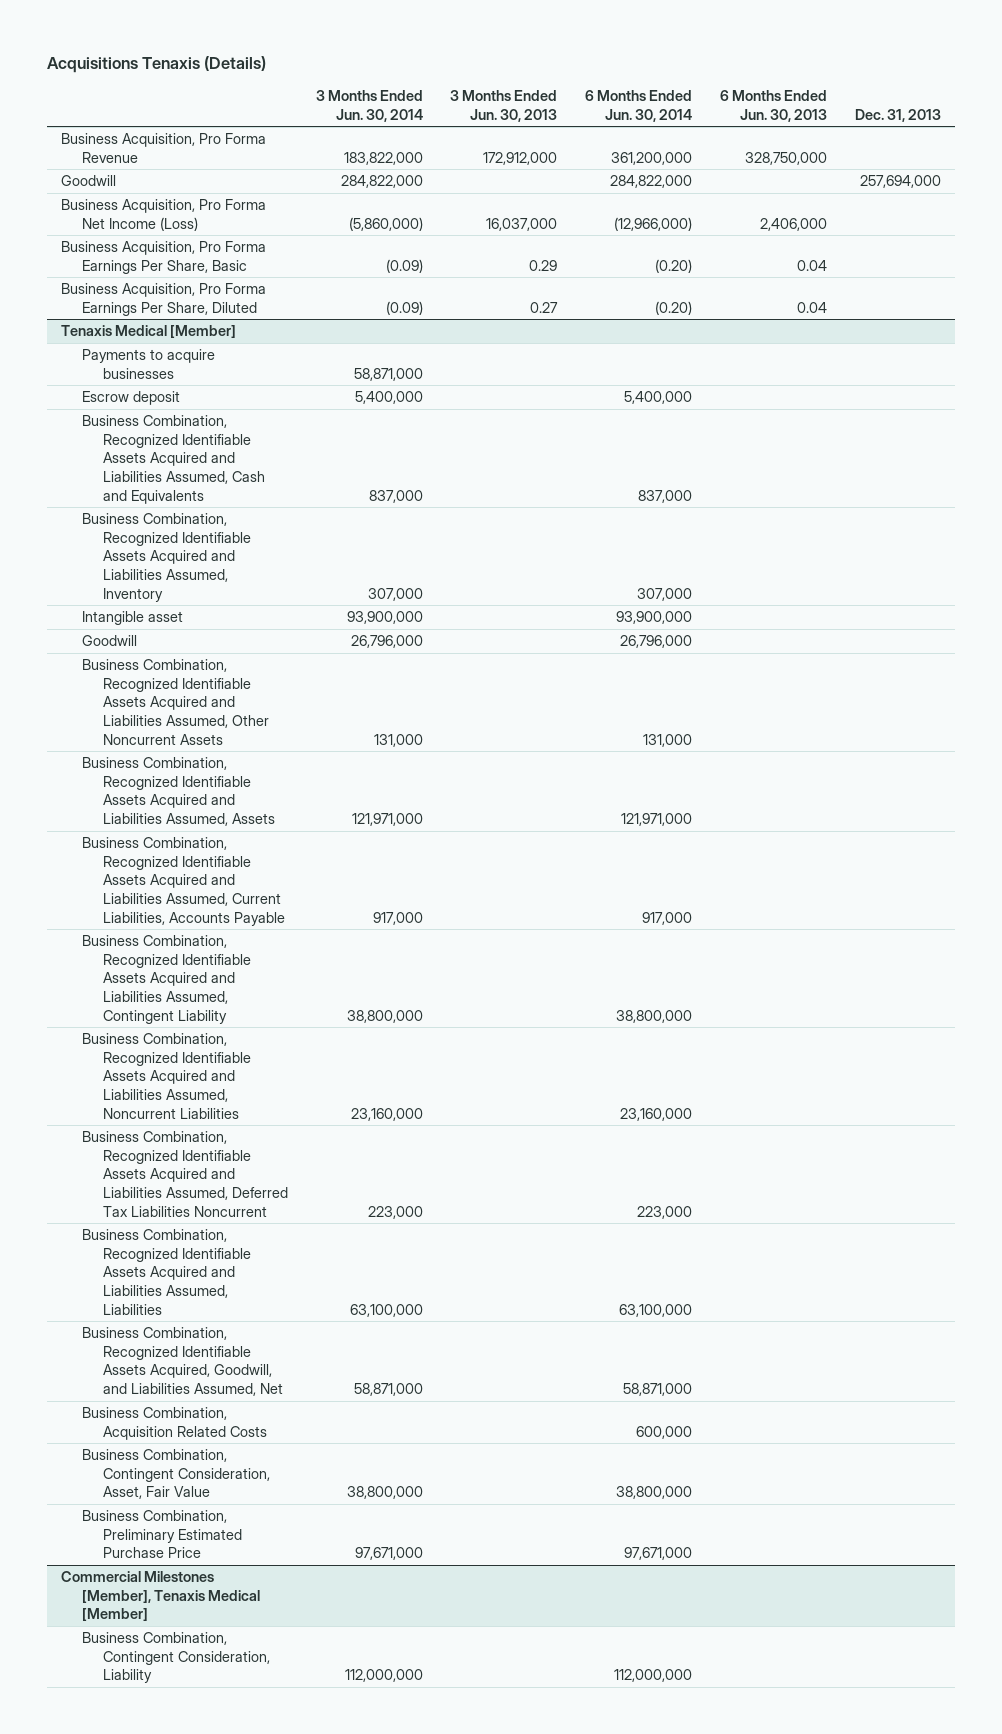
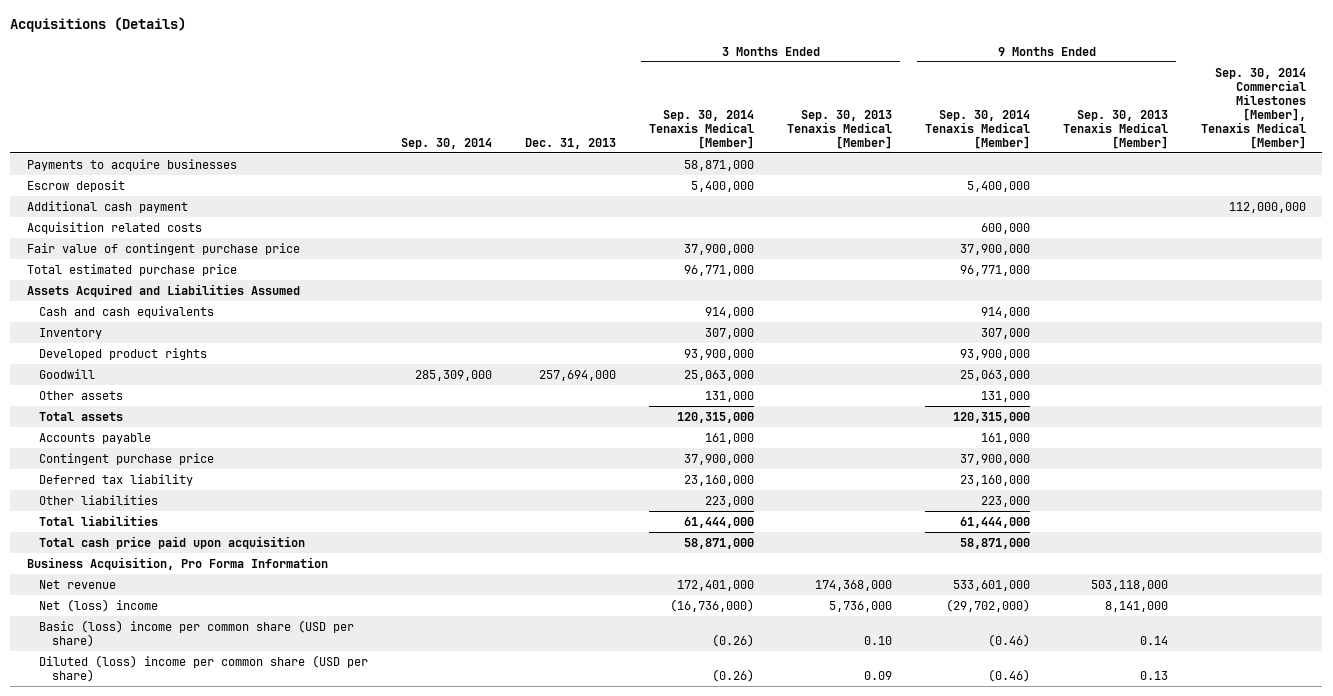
- Acquisitions Tenaxis (Details)
+ Acquisitions (Details)
- | 3 Months Ended Jun. 30, 2014 | 3 Months Ended Jun. 30, 2013 | 6 Months Ended Jun. 30, 2014 | 6 Months Ended Jun. 30, 2013 | Dec. 31, 2013
+ | Sep. 30, 2014 | Dec. 31, 2013 | 3 Months Ended Sep. 30, 2014 Tenaxis Medical [Member] | 3 Months Ended Sep. 30, 2013 Tenaxis Medical [Member] | 9 Months Ended Sep. 30, 2014 Tenaxis Medical [Member] | 9 Months Ended Sep. 30, 2013 Tenaxis Medical [Member] | Sep. 30, 2014 Commercial Milestones [Member], Tenaxis Medical [Member]
- Business Acquisition, Pro Forma Revenue | 183,822,000 | 172,912,000 | 361,200,000 | 328,750,000 |
+ Payments to acquire businesses | | | 58,871,000 | | | |
+ Escrow deposit | | | 5,400,000 | | 5,400,000 | |
+ Additional cash payment | | | | | | | 112,000,000
+ Acquisition related costs | | | | | 600,000 | |
+ Fair value of contingent purchase price | | | 37,900,000 | | 37,900,000 | |
+ Total estimated purchase price | | | 96,771,000 | | 96,771,000 | |
+ Assets Acquired and Liabilities Assumed
+ Cash and cash equivalents | | | 914,000 | | 914,000 | |
+ Inventory | | | 307,000 | | 307,000 | |
+ Developed product rights | | | 93,900,000 | | 93,900,000 | |
- Business Acquisition, Pro Forma Net Income (Loss) | (5,860,000) | 16,037,000 | (12,966,000) | 2,406,000 |
- Business Acquisition, Pro Forma Earnings Per Share, Basic | (0.09) | 0.29 | (0.20) | 0.04 |
- Business Acquisition, Pro Forma Earnings Per Share, Diluted | (0.09) | 0.27 | (0.20) | 0.04 |
- Tenaxis Medical [Member]
- Payments to acquire businesses | 58,871,000 | | | |
- Escrow deposit | 5,400,000 | | 5,400,000 | |
- Business Combination, Recognized Identifiable Assets Acquired and Liabilities Assumed, Cash and Equivalents | 837,000 | | 837,000 | |
- Business Combination, Recognized Identifiable Assets Acquired and Liabilities Assumed, Inventory | 307,000 | | 307,000 | |
- Intangible asset | 93,900,000 | | 93,900,000 | |
- Goodwill | 26,796,000 | | 26,796,000 | |
- Business Combination, Recognized Identifiable Assets Acquired and Liabilities Assumed, Other Noncurrent Assets | 131,000 | | 131,000 | |
- Business Combination, Recognized Identifiable Assets Acquired and Liabilities Assumed, Assets | 121,971,000 | | 121,971,000 | |
- Business Combination, Recognized Identifiable Assets Acquired and Liabilities Assumed, Current Liabilities, Accounts Payable | 917,000 | | 917,000 | |
- Business Combination, Recognized Identifiable Assets Acquired and Liabilities Assumed, Contingent Liability | 38,800,000 | | 38,800,000 | |
- Business Combination, Recognized Identifiable Assets Acquired and Liabilities Assumed, Noncurrent Liabilities | 23,160,000 | | 23,160,000 | |
- Business Combination, Recognized Identifiable Assets Acquired and Liabilities Assumed, Deferred Tax Liabilities Noncurrent | 223,000 | | 223,000 | |
- Business Combination, Recognized Identifiable Assets Acquired and Liabilities Assumed, Liabilities | 63,100,000 | | 63,100,000 | |
- Business Combination, Recognized Identifiable Assets Acquired, Goodwill, and Liabilities Assumed, Net | 58,871,000 | | 58,871,000 | |
- Business Combination, Acquisition Related Costs | | | 600,000 | |
- Business Combination, Contingent Consideration, Asset, Fair Value | 38,800,000 | | 38,800,000 | |
- Business Combination, Preliminary Estimated Purchase Price | 97,671,000 | | 97,671,000 | |
- Commercial Milestones [Member], Tenaxis Medical [Member]
- Business Combination, Contingent Consideration, Liability | 112,000,000 | | 112,000,000 | |
+ Other assets | | | 131,000 | | 131,000 | |
+ Total assets | | | 120,315,000 | | 120,315,000 | |
+ Accounts payable | | | 161,000 | | 161,000 | |
+ Contingent purchase price | | | 37,900,000 | | 37,900,000 | |
+ Deferred tax liability | | | 23,160,000 | | 23,160,000 | |
+ Other liabilities | | | 223,000 | | 223,000 | |
+ Total liabilities | | | 61,444,000 | | 61,444,000 | |
+ Total cash price paid upon acquisition | | | 58,871,000 | | 58,871,000 | |
+ Business Acquisition, Pro Forma Information
+ Net revenue | | | 172,401,000 | 174,368,000 | 533,601,000 | 503,118,000 |
+ Net (loss) income | | | (16,736,000) | 5,736,000 | (29,702,000) | 8,141,000 |
+ Basic (loss) income per common share (USD per share) | | | (0.26) | 0.10 | (0.46) | 0.14 |
+ Diluted (loss) income per common share (USD per share) | | | (0.26) | 0.09 | (0.46) | 0.13 |

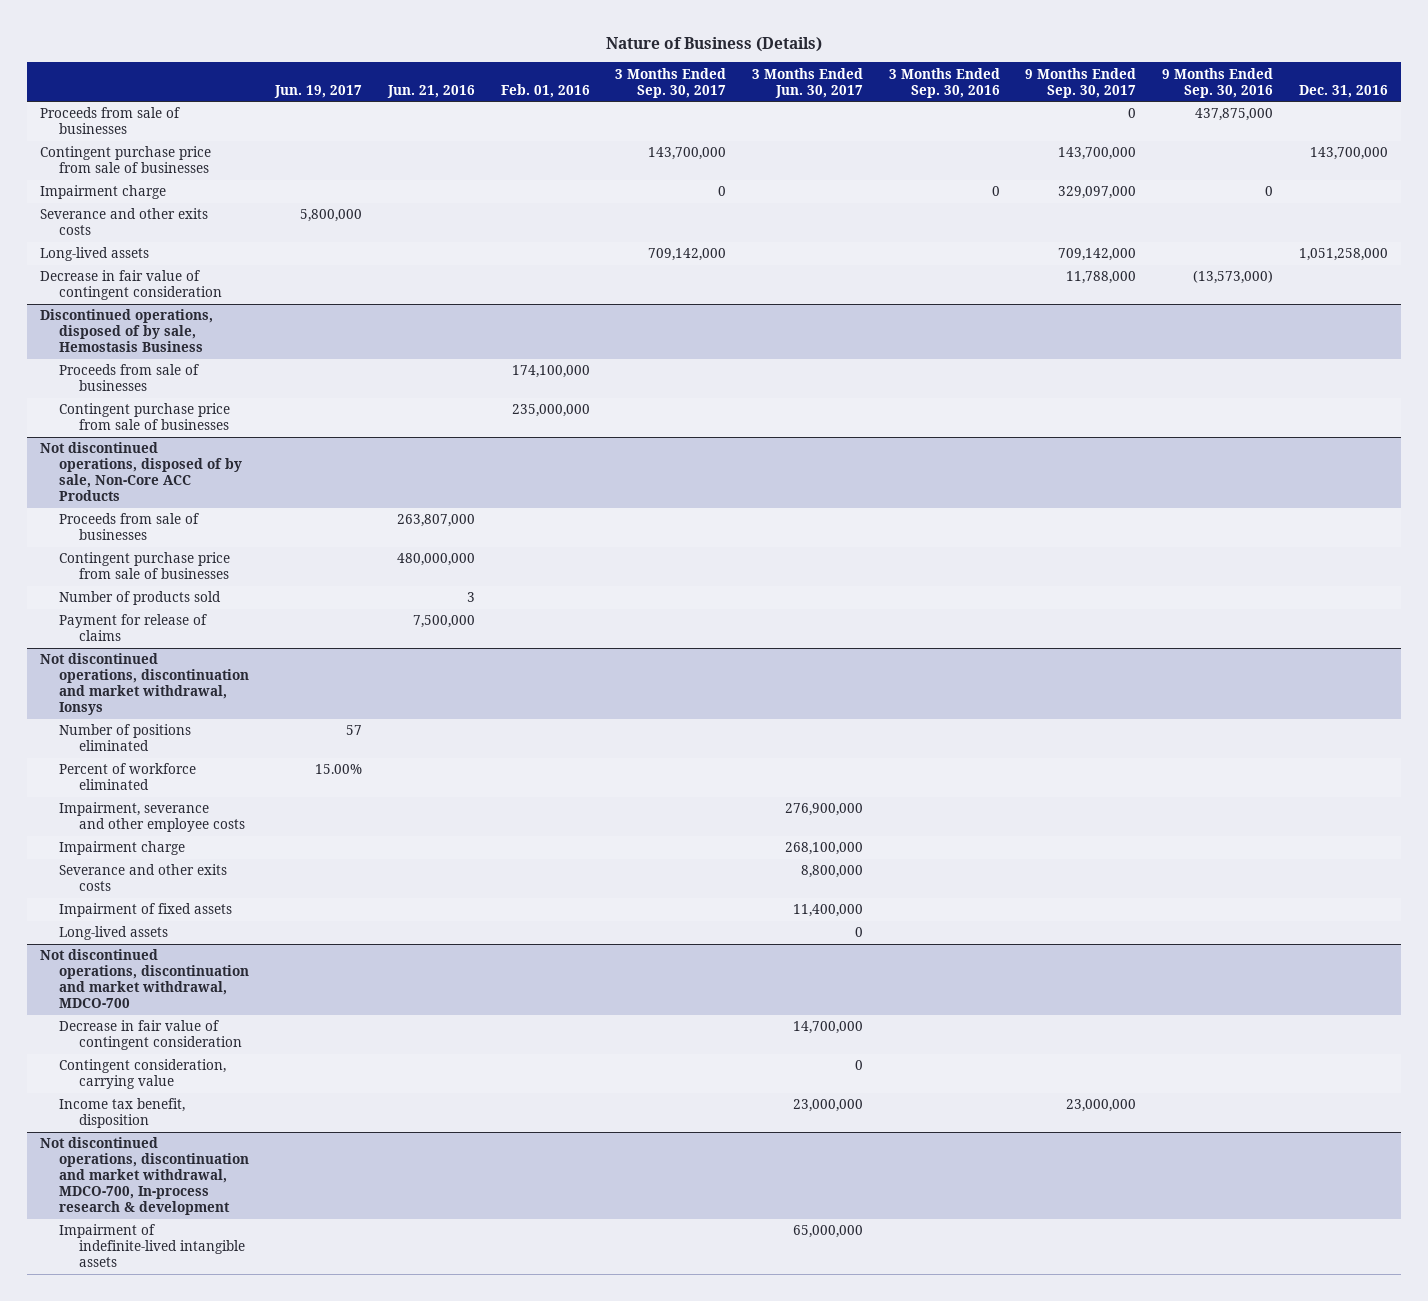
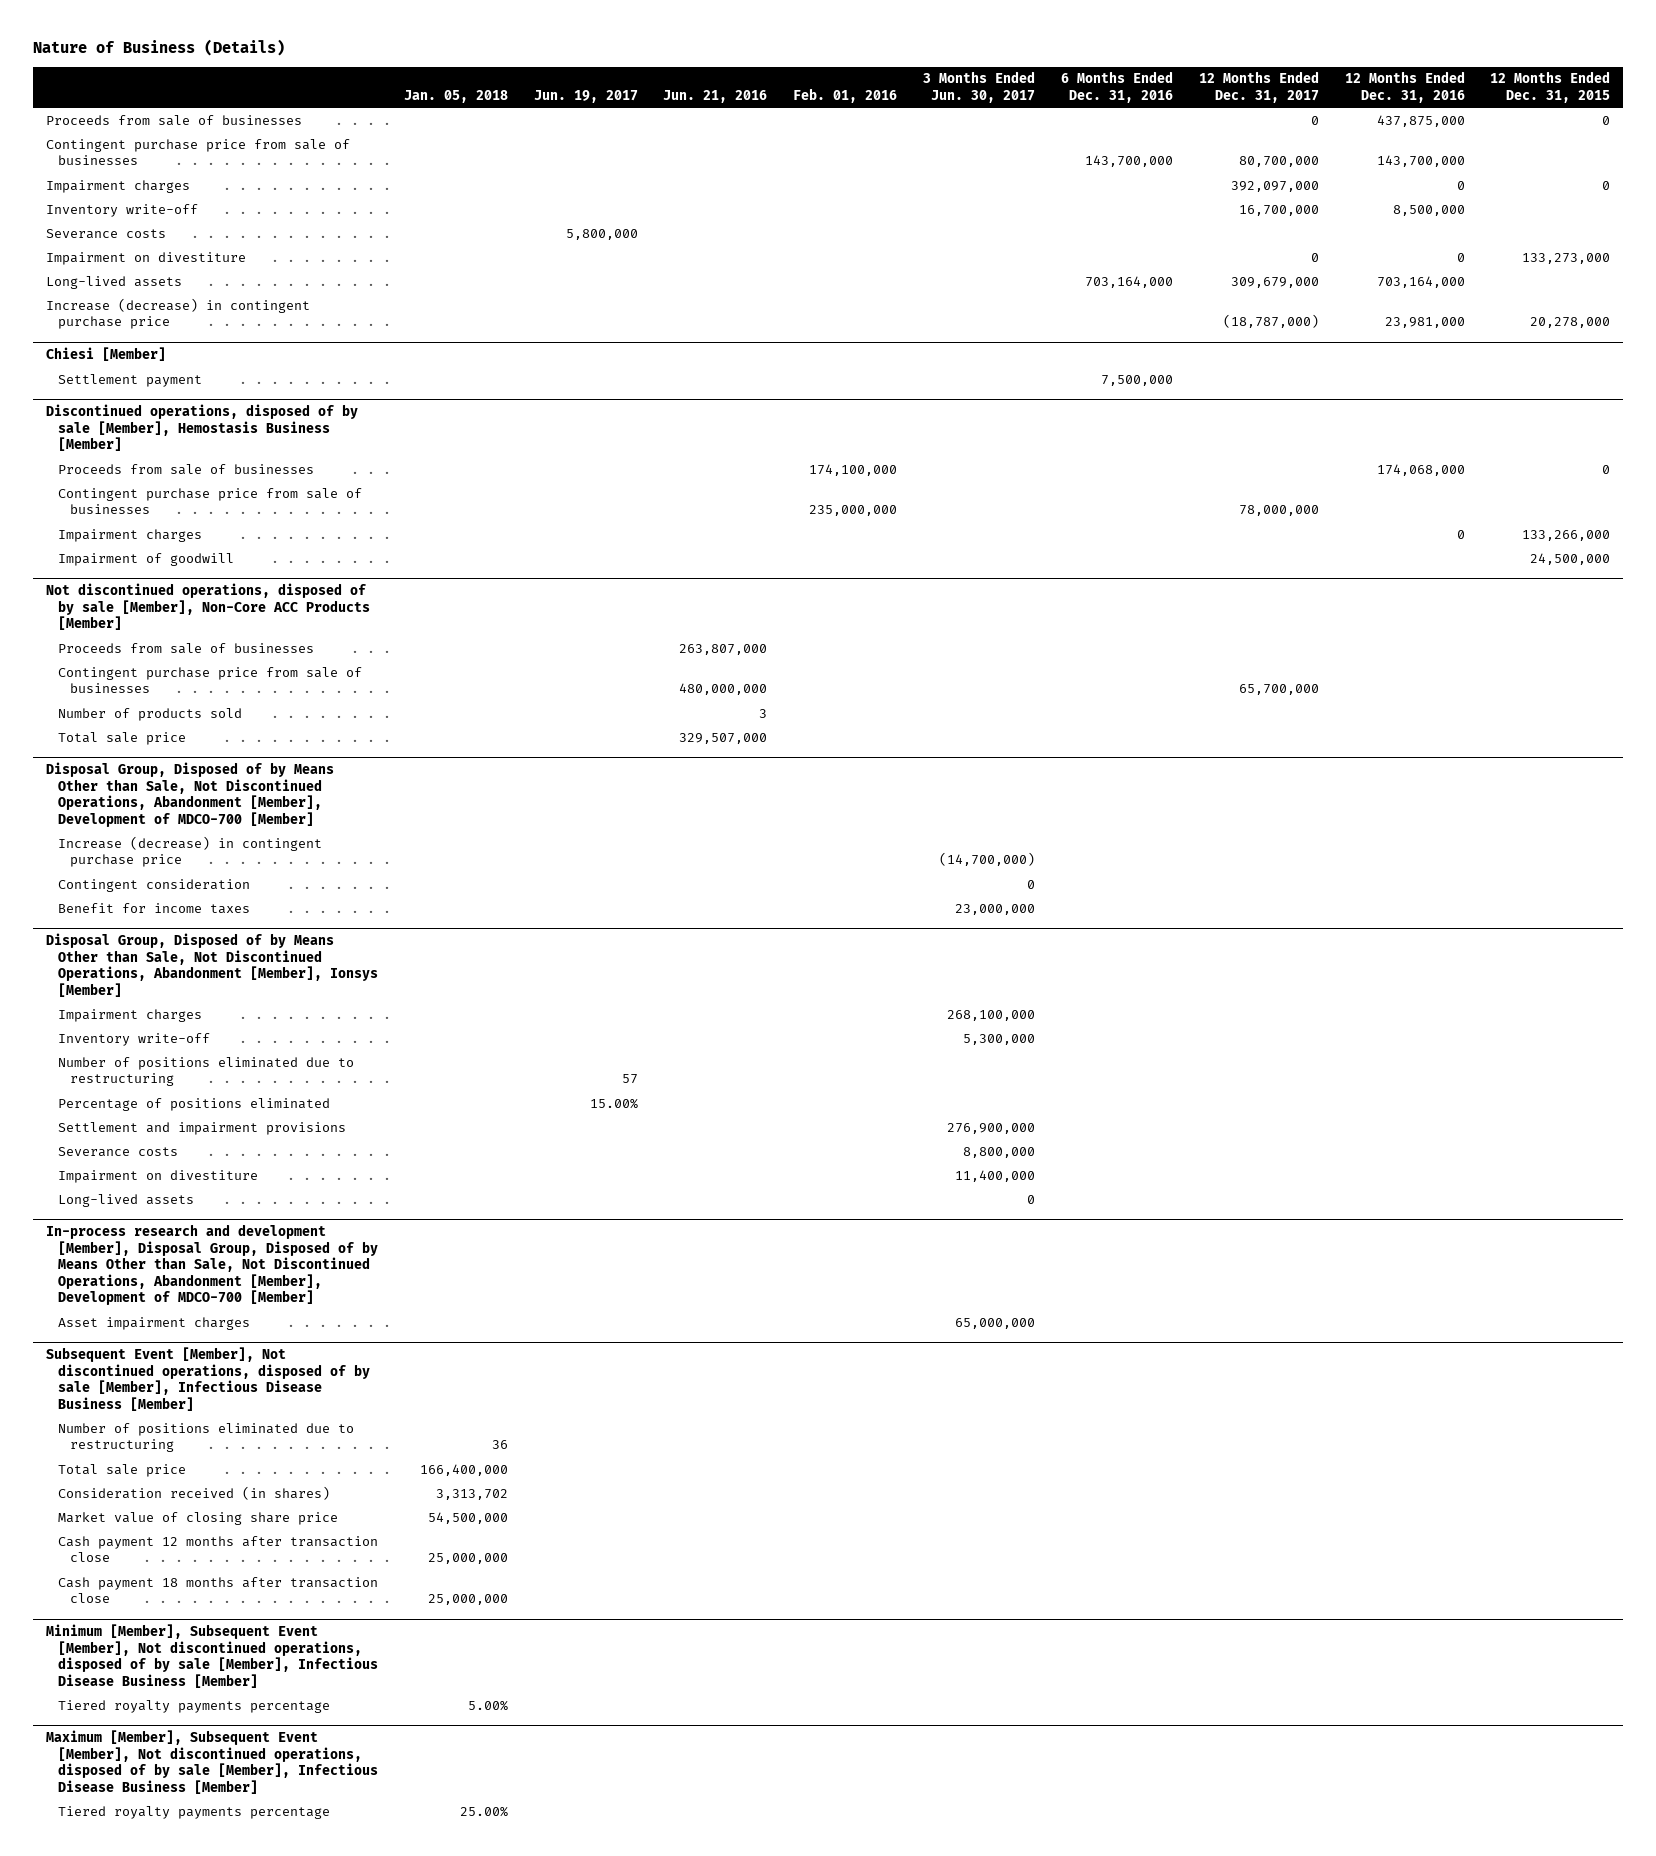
- | Jun. 19, 2017 | Jun. 21, 2016 | Feb. 01, 2016 | 3 Months Ended Sep. 30, 2017 | 3 Months Ended Jun. 30, 2017 | 3 Months Ended Sep. 30, 2016 | 9 Months Ended Sep. 30, 2017 | 9 Months Ended Sep. 30, 2016 | Dec. 31, 2016
+ | Jan. 05, 2018 | Jun. 19, 2017 | Jun. 21, 2016 | Feb. 01, 2016 | 3 Months Ended Jun. 30, 2017 | 6 Months Ended Dec. 31, 2016 | 12 Months Ended Dec. 31, 2017 | 12 Months Ended Dec. 31, 2016 | 12 Months Ended Dec. 31, 2015
- Impairment charge | | | | 0 | | 0 | 329,097,000 | 0 |
- Severance and other exits costs | 5,800,000 | | | | | | | |
+ Impairment charges | | | | | | | 392,097,000 | 0 | 0
+ Inventory write-off | | | | | | | 16,700,000 | 8,500,000 |
+ Severance costs | | 5,800,000 | | | | | | |
+ Impairment on divestiture | | | | | | | 0 | 0 | 133,273,000
- Decrease in fair value of contingent consideration | | | | | | | 11,788,000 | (13,573,000) |
- Discontinued operations, disposed of by sale, Hemostasis Business
+ Increase (decrease) in contingent purchase price | | | | | | | (18,787,000) | 23,981,000 | 20,278,000
+ Chiesi [Member]
+ Settlement payment | | | | | | 7,500,000 | | |
+ Discontinued operations, disposed of by sale [Member], Hemostasis Business [Member]
- Not discontinued operations, disposed of by sale, Non-Core ACC Products
+ Impairment charges | | | | | | | | 0 | 133,266,000
+ Impairment of goodwill | | | | | | | | | 24,500,000
+ Not discontinued operations, disposed of by sale [Member], Non-Core ACC Products [Member]
- Payment for release of claims | | 7,500,000 | | | | | | |
- Not discontinued operations, discontinuation and market withdrawal, Ionsys
- Number of positions eliminated | 57 | | | | | | | |
- Percent of workforce eliminated | 15.00% | | | | | | | |
- Impairment, severance and other employee costs | | | | | 276,900,000 | | | |
- Impairment charge | | | | | 268,100,000 | | | |
- Severance and other exits costs | | | | | 8,800,000 | | | |
- Impairment of fixed assets | | | | | 11,400,000 | | | |
- Long-lived assets | | | | | 0 | | | |
- Not discontinued operations, discontinuation and market withdrawal, MDCO-700
- Decrease in fair value of contingent consideration | | | | | 14,700,000 | | | |
- Contingent consideration, carrying value | | | | | 0 | | | |
- Income tax benefit, disposition | | | | | 23,000,000 | | 23,000,000 | |
- Not discontinued operations, discontinuation and market withdrawal, MDCO-700, In-process research & development
- Impairment of indefinite-lived intangible assets | | | | | 65,000,000 | | | |
+ Total sale price | | | 329,507,000 | | | | | |
+ Disposal Group, Disposed of by Means Other than Sale, Not Discontinued Operations, Abandonment [Member], Development of MDCO-700 [Member]
+ Increase (decrease) in contingent purchase price | | | | | (14,700,000) | | | |
+ Contingent consideration | | | | | 0 | | | |
+ Benefit for income taxes | | | | | 23,000,000 | | | |
+ Disposal Group, Disposed of by Means Other than Sale, Not Discontinued Operations, Abandonment [Member], Ionsys [Member]
+ Impairment charges | | | | | 268,100,000 | | | |
+ Inventory write-off | | | | | 5,300,000 | | | |
+ Number of positions eliminated due to restructuring | | 57 | | | | | | |
+ Percentage of positions eliminated | | 15.00% | | | | | | |
+ Settlement and impairment provisions | | | | | 276,900,000 | | | |
+ Severance costs | | | | | 8,800,000 | | | |
+ Impairment on divestiture | | | | | 11,400,000 | | | |
+ Long-lived assets | | | | | 0 | | | |
+ In-process research and development [Member], Disposal Group, Disposed of by Means Other than Sale, Not Discontinued Operations, Abandonment [Member], Development of MDCO-700 [Member]
+ Asset impairment charges | | | | | 65,000,000 | | | |
+ Subsequent Event [Member], Not discontinued operations, disposed of by sale [Member], Infectious Disease Business [Member]
+ Number of positions eliminated due to restructuring | 36 | | | | | | | |
+ Total sale price | 166,400,000 | | | | | | | |
+ Consideration received (in shares) | 3,313,702 | | | | | | | |
+ Market value of closing share price | 54,500,000 | | | | | | | |
+ Cash payment 12 months after transaction close | 25,000,000 | | | | | | | |
+ Cash payment 18 months after transaction close | 25,000,000 | | | | | | | |
+ Minimum [Member], Subsequent Event [Member], Not discontinued operations, disposed of by sale [Member], Infectious Disease Business [Member]
+ Tiered royalty payments percentage | 5.00% | | | | | | | |
+ Maximum [Member], Subsequent Event [Member], Not discontinued operations, disposed of by sale [Member], Infectious Disease Business [Member]
+ Tiered royalty payments percentage | 25.00% | | | | | | | |

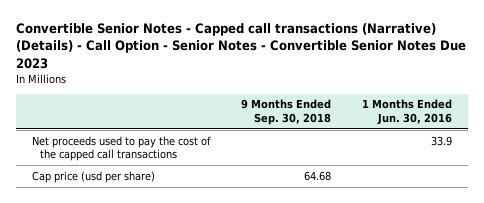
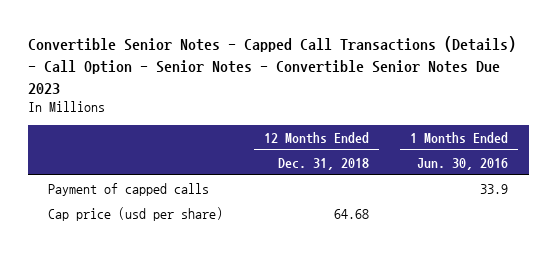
- Convertible Senior Notes - Capped call transactions (Narrative) (Details) - Call Option - Senior Notes - Convertible Senior Notes Due 2023
+ Convertible Senior Notes - Capped Call Transactions (Details) - Call Option - Senior Notes - Convertible Senior Notes Due 2023
- | 9 Months Ended Sep. 30, 2018 | 1 Months Ended Jun. 30, 2016
+ | 12 Months Ended Dec. 31, 2018 | 1 Months Ended Jun. 30, 2016
- Net proceeds used to pay the cost of the capped call transactions | | 33.9
+ Payment of capped calls | | 33.9

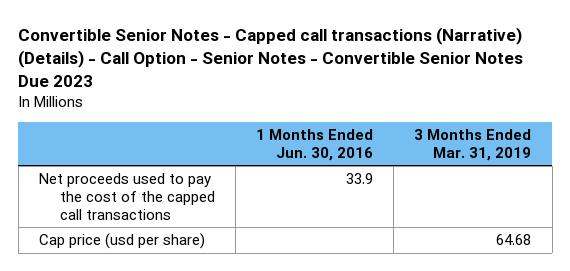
- Convertible Senior Notes - Capped Call Transactions (Details) - Call Option - Senior Notes - Convertible Senior Notes Due 2023
+ Convertible Senior Notes - Capped call transactions (Narrative) (Details) - Call Option - Senior Notes - Convertible Senior Notes Due 2023
- | 12 Months Ended Dec. 31, 2018 | 1 Months Ended Jun. 30, 2016
+ | 1 Months Ended Jun. 30, 2016 | 3 Months Ended Mar. 31, 2019
- Payment of capped calls | | 33.9
+ Net proceeds used to pay the cost of the capped call transactions | 33.9 |

